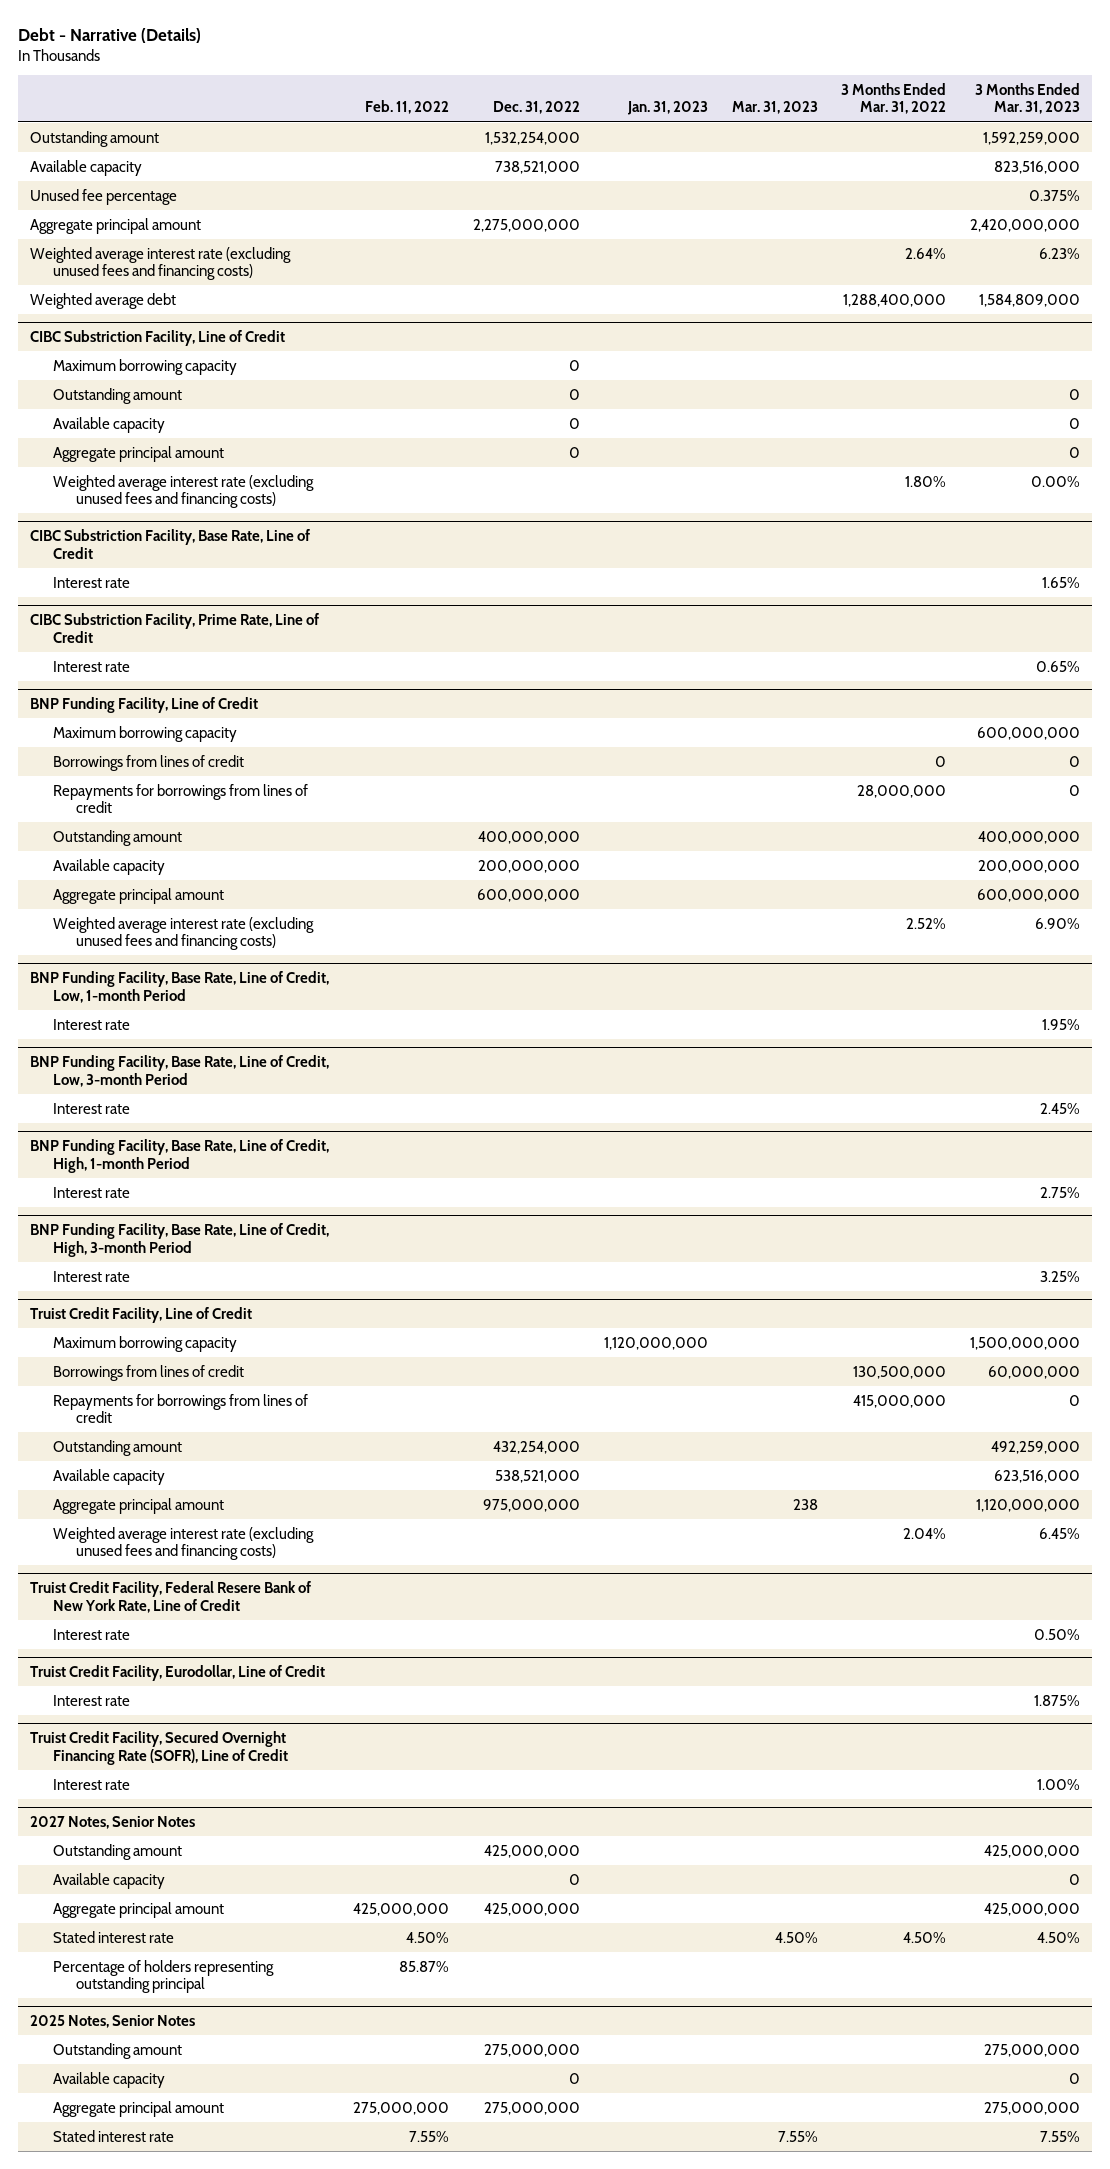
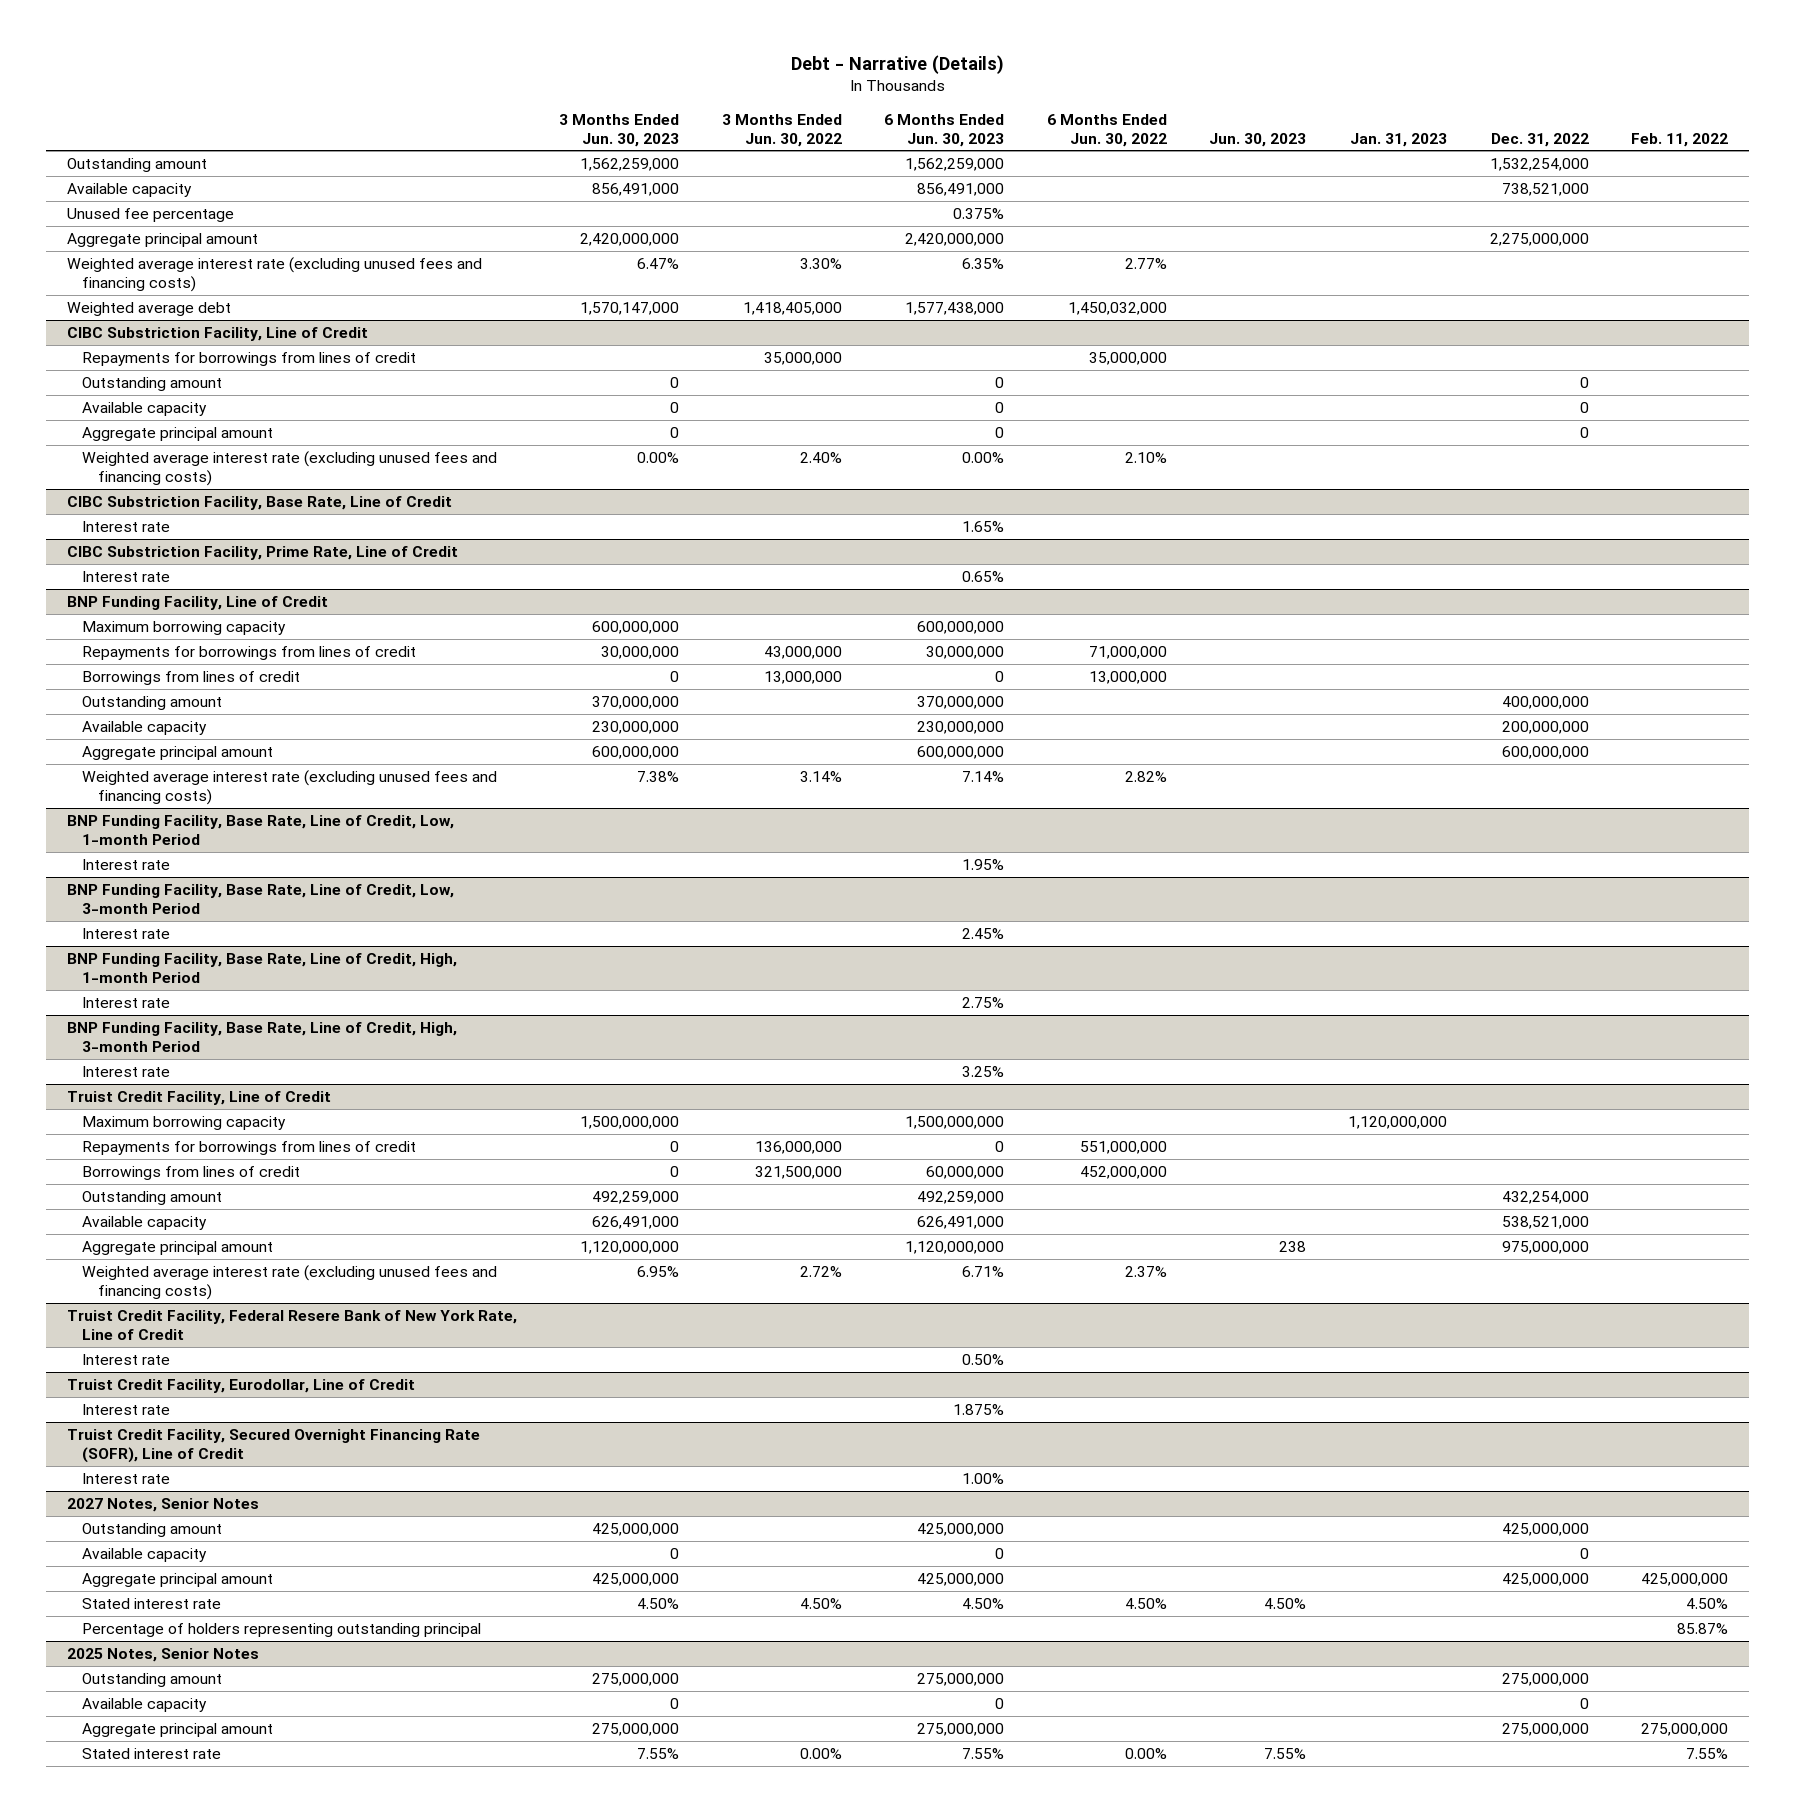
- | Feb. 11, 2022 | Dec. 31, 2022 | Jan. 31, 2023 | Mar. 31, 2023 | 3 Months Ended Mar. 31, 2022 | 3 Months Ended Mar. 31, 2023
+ | 3 Months Ended Jun. 30, 2023 | 3 Months Ended Jun. 30, 2022 | 6 Months Ended Jun. 30, 2023 | 6 Months Ended Jun. 30, 2022 | Jun. 30, 2023 | Jan. 31, 2023 | Dec. 31, 2022 | Feb. 11, 2022
@ CIBC Substriction Facility, Line of Credit
- Maximum borrowing capacity | | 0 | | | |
+ Repayments for borrowings from lines of credit | | 35,000,000 | | 35,000,000 | | | |
@ BNP Funding Facility, Line of Credit
moved down: Borrowings from lines of credit | 0 | 13,000,000 | 0 | 13,000,000 | | | |
@ Truist Credit Facility, Line of Credit
moved down: Borrowings from lines of credit | 0 | 321,500,000 | 60,000,000 | 452,000,000 | | | |

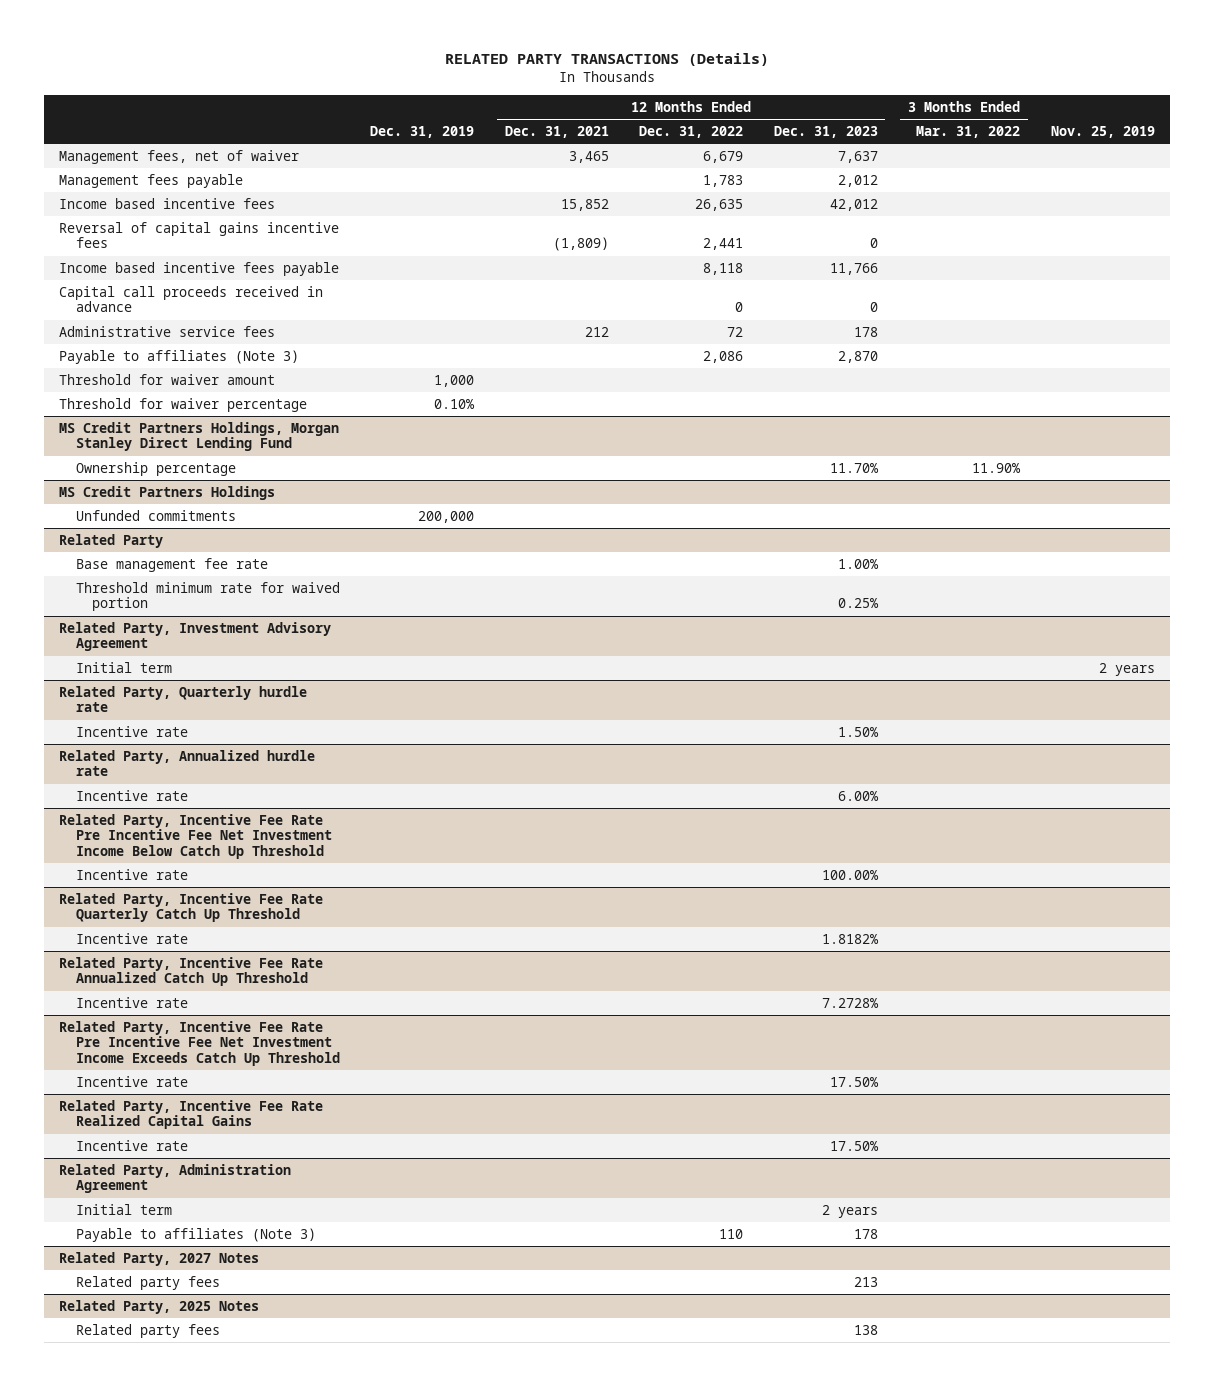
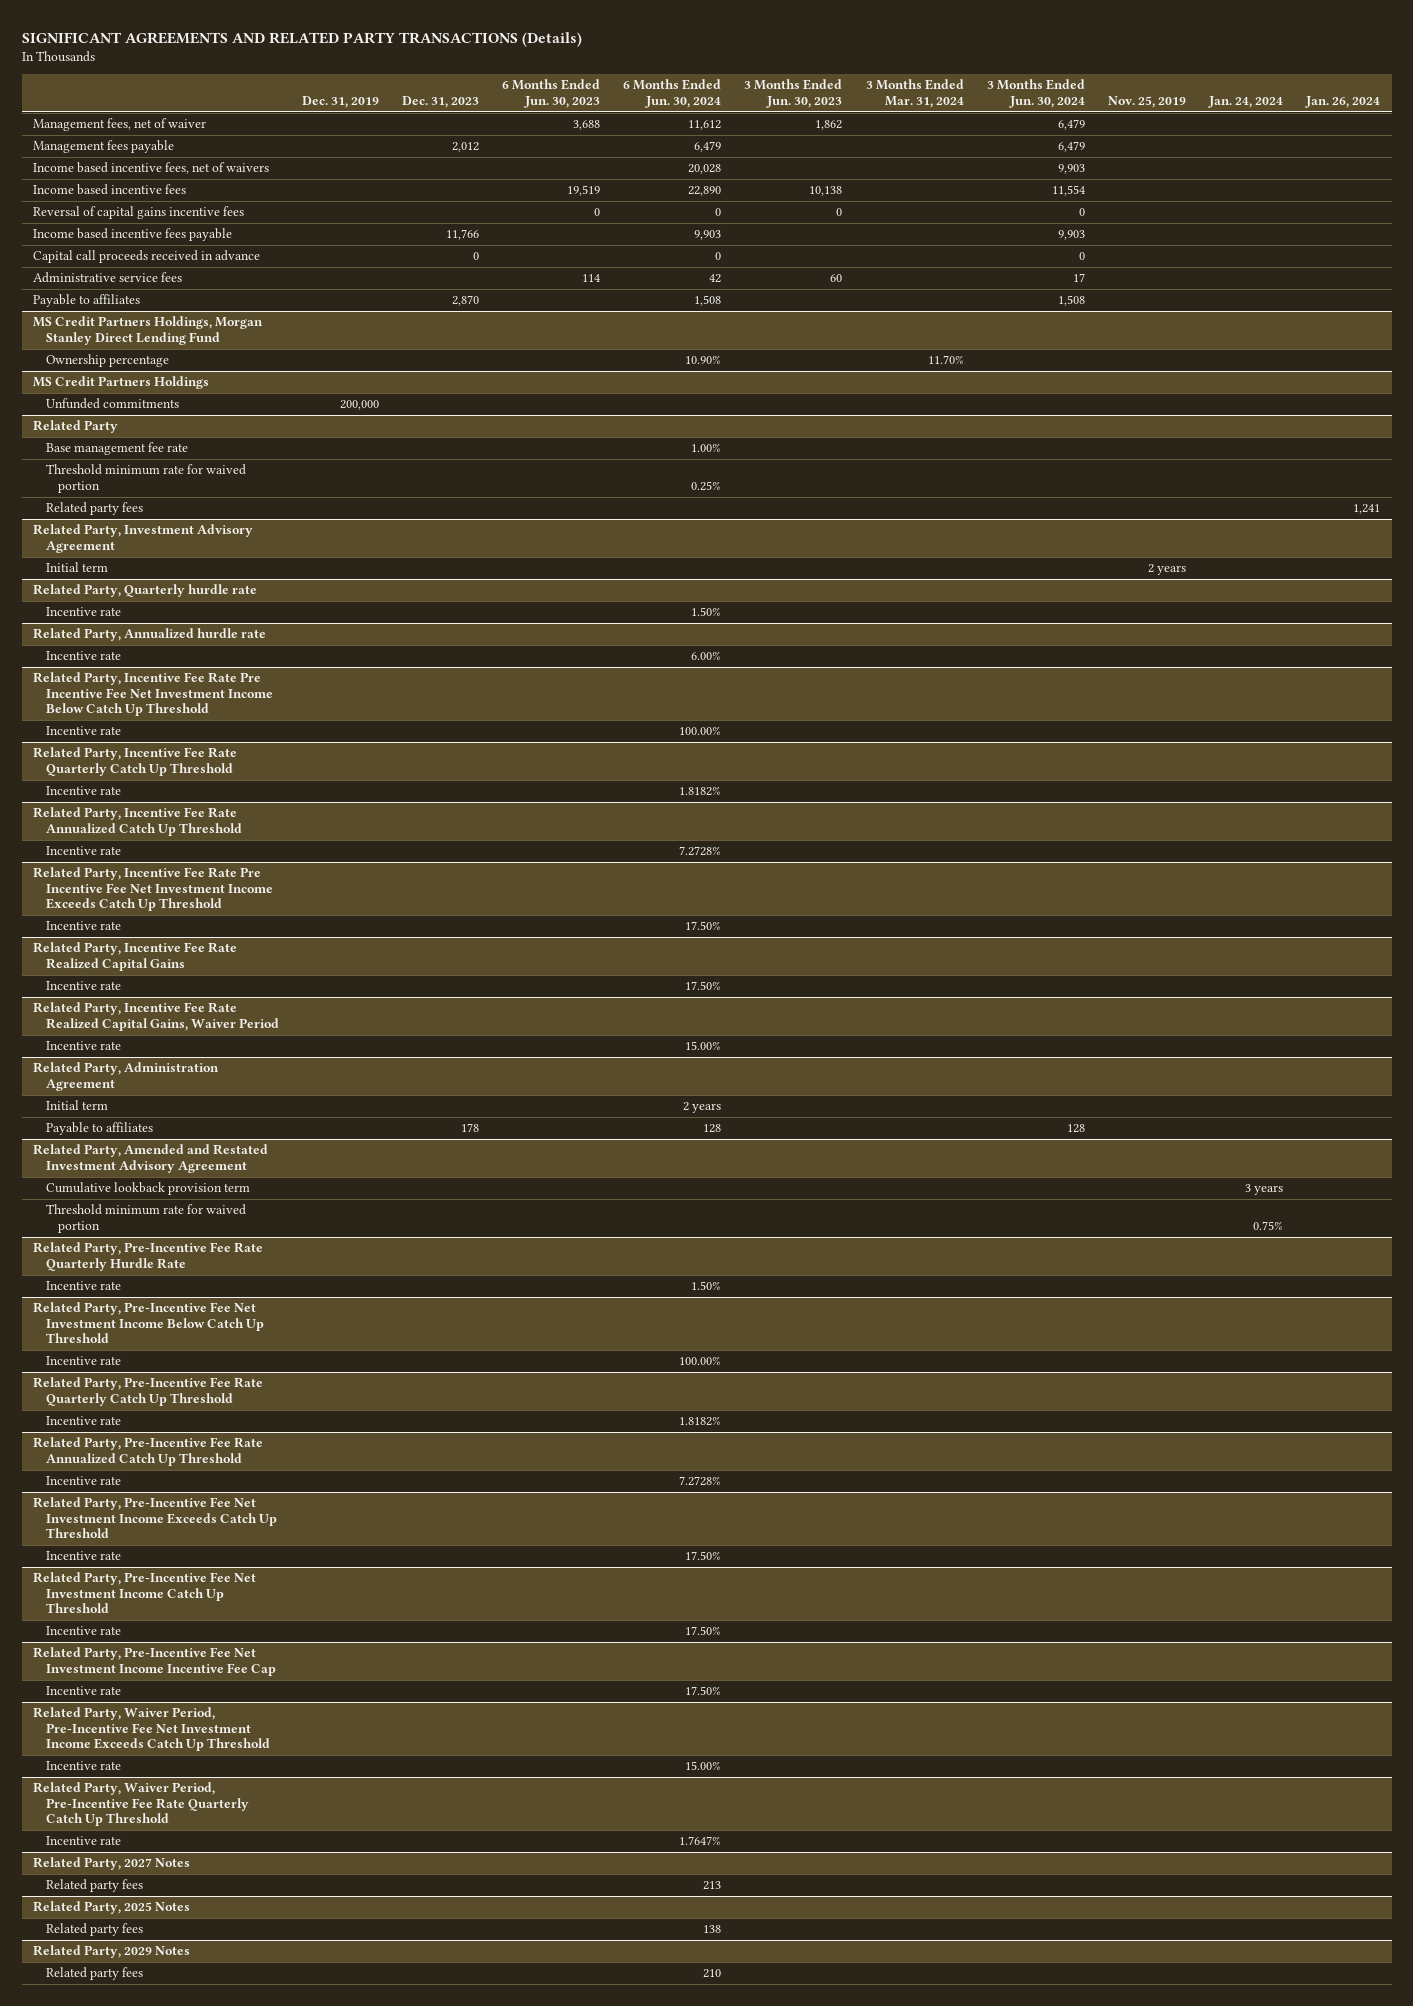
- RELATED PARTY TRANSACTIONS (Details)
+ SIGNIFICANT AGREEMENTS AND RELATED PARTY TRANSACTIONS (Details)
- | Dec. 31, 2019 | 12 Months Ended Dec. 31, 2021 | 12 Months Ended Dec. 31, 2022 | 12 Months Ended Dec. 31, 2023 | 3 Months Ended Mar. 31, 2022 | Nov. 25, 2019
+ | Dec. 31, 2019 | Dec. 31, 2023 | 6 Months Ended Jun. 30, 2023 | 6 Months Ended Jun. 30, 2024 | 3 Months Ended Jun. 30, 2023 | 3 Months Ended Mar. 31, 2024 | 3 Months Ended Jun. 30, 2024 | Nov. 25, 2019 | Jan. 24, 2024 | Jan. 26, 2024
+ Income based incentive fees, net of waivers | | | | 20,028 | | | 9,903 | | |
- Payable to affiliates (Note 3) | | | 2,086 | 2,870 | |
- Threshold for waiver amount | 1,000 | | | | |
- Threshold for waiver percentage | 0.10% | | | | |
+ Payable to affiliates | | 2,870 | | 1,508 | | | 1,508 | | |
@ Related Party
+ Related party fees | | | | | | | | | | 1,241
+ Related Party, Incentive Fee Rate Realized Capital Gains, Waiver Period
+ Incentive rate | | | | 15.00% | | | | | |
@ Related Party, Administration Agreement
- Payable to affiliates (Note 3) | | | 110 | 178 | |
+ Payable to affiliates | | 178 | | 128 | | | 128 | | |
+ Related Party, Amended and Restated Investment Advisory Agreement
+ Cumulative lookback provision term | | | | | | | | | 3 years |
+ Threshold minimum rate for waived portion | | | | | | | | | 0.75% |
+ Related Party, Pre-Incentive Fee Rate Quarterly Hurdle Rate
+ Incentive rate | | | | 1.50% | | | | | |
+ Related Party, Pre-Incentive Fee Net Investment Income Below Catch Up Threshold
+ Incentive rate | | | | 100.00% | | | | | |
+ Related Party, Pre-Incentive Fee Rate Quarterly Catch Up Threshold
+ Incentive rate | | | | 1.8182% | | | | | |
+ Related Party, Pre-Incentive Fee Rate Annualized Catch Up Threshold
+ Incentive rate | | | | 7.2728% | | | | | |
+ Related Party, Pre-Incentive Fee Net Investment Income Exceeds Catch Up Threshold
+ Incentive rate | | | | 17.50% | | | | | |
+ Related Party, Pre-Incentive Fee Net Investment Income Catch Up Threshold
+ Incentive rate | | | | 17.50% | | | | | |
+ Related Party, Pre-Incentive Fee Net Investment Income Incentive Fee Cap
+ Incentive rate | | | | 17.50% | | | | | |
+ Related Party, Waiver Period, Pre-Incentive Fee Net Investment Income Exceeds Catch Up Threshold
+ Incentive rate | | | | 15.00% | | | | | |
+ Related Party, Waiver Period, Pre-Incentive Fee Rate Quarterly Catch Up Threshold
+ Incentive rate | | | | 1.7647% | | | | | |
+ Related Party, 2029 Notes
+ Related party fees | | | | 210 | | | | | |

